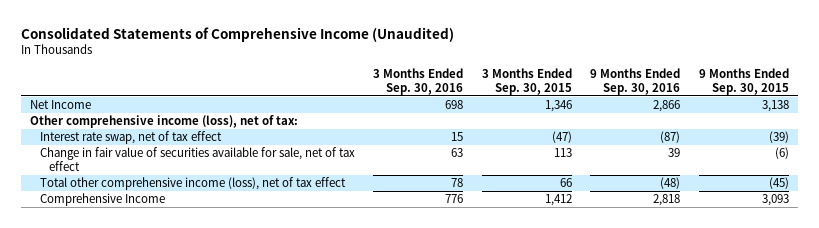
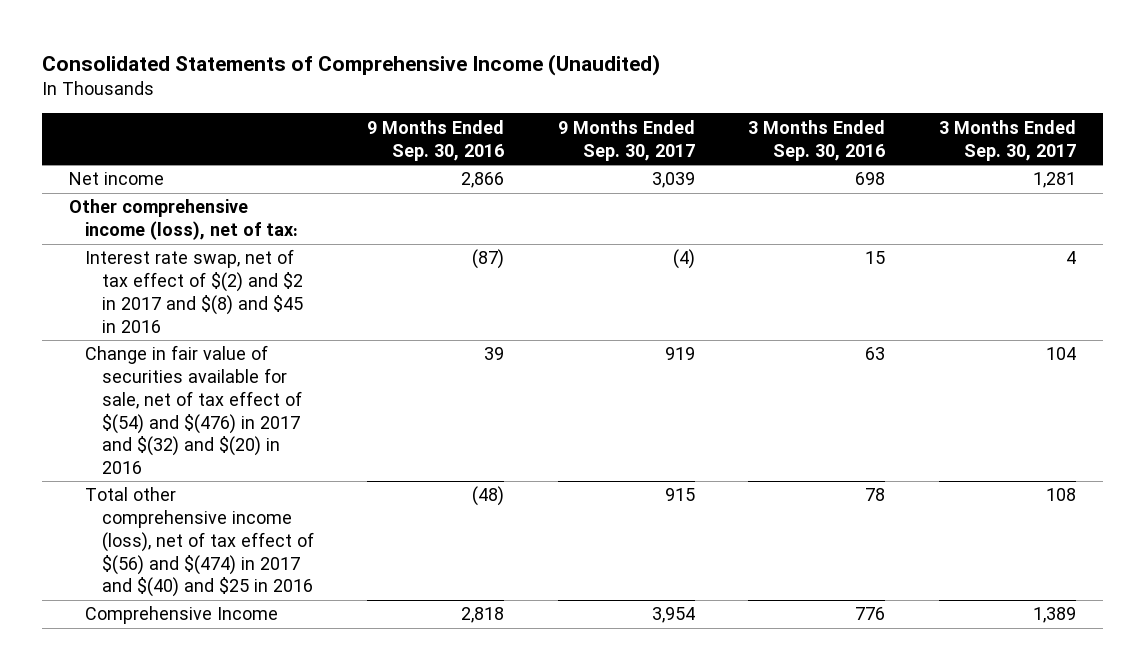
- | 3 Months Ended Sep. 30, 2016 | 3 Months Ended Sep. 30, 2015 | 9 Months Ended Sep. 30, 2016 | 9 Months Ended Sep. 30, 2015
+ | 9 Months Ended Sep. 30, 2016 | 9 Months Ended Sep. 30, 2017 | 3 Months Ended Sep. 30, 2016 | 3 Months Ended Sep. 30, 2017
- Net Income | 698 | 1,346 | 2,866 | 3,138
+ Net income | 2,866 | 3,039 | 698 | 1,281
- Interest rate swap, net of tax effect | 15 | (47) | (87) | (39)
- Change in fair value of securities available for sale, net of tax effect | 63 | 113 | 39 | (6)
- Total other comprehensive income (loss), net of tax effect | 78 | 66 | (48) | (45)
+ Interest rate swap, net of tax effect of $(2) and $2 in 2017 and $(8) and $45 in 2016 | (87) | (4) | 15 | 4
+ Change in fair value of securities available for sale, net of tax effect of $(54) and $(476) in 2017 and $(32) and $(20) in 2016 | 39 | 919 | 63 | 104
+ Total other comprehensive income (loss), net of tax effect of $(56) and $(474) in 2017 and $(40) and $25 in 2016 | (48) | 915 | 78 | 108

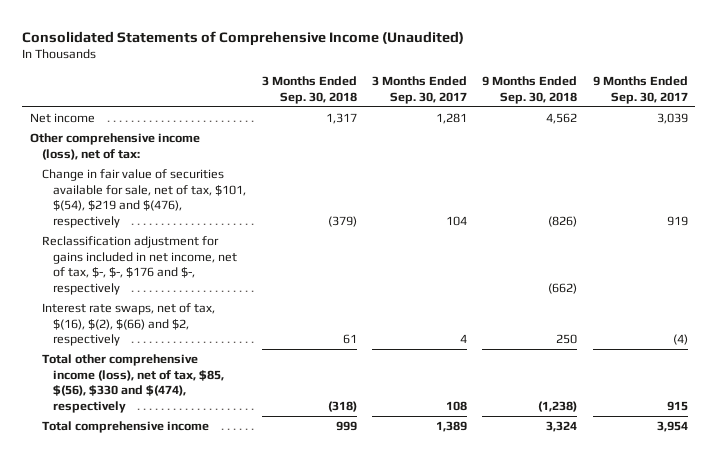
- | 9 Months Ended Sep. 30, 2016 | 9 Months Ended Sep. 30, 2017 | 3 Months Ended Sep. 30, 2016 | 3 Months Ended Sep. 30, 2017
+ | 3 Months Ended Sep. 30, 2018 | 3 Months Ended Sep. 30, 2017 | 9 Months Ended Sep. 30, 2018 | 9 Months Ended Sep. 30, 2017
- Interest rate swap, net of tax effect of $(2) and $2 in 2017 and $(8) and $45 in 2016 | (87) | (4) | 15 | 4
- Change in fair value of securities available for sale, net of tax effect of $(54) and $(476) in 2017 and $(32) and $(20) in 2016 | 39 | 919 | 63 | 104
- Total other comprehensive income (loss), net of tax effect of $(56) and $(474) in 2017 and $(40) and $25 in 2016 | (48) | 915 | 78 | 108
- Comprehensive Income | 2,818 | 3,954 | 776 | 1,389
+ Change in fair value of securities available for sale, net of tax, $101, $(54), $219 and $(476), respectively | (379) | 104 | (826) | 919
+ Reclassification adjustment for gains included in net income, net of tax, $-, $-, $176 and $-, respectively | | | (662) |
+ Interest rate swaps, net of tax, $(16), $(2), $(66) and $2, respectively | 61 | 4 | 250 | (4)
+ Total other comprehensive income (loss), net of tax, $85, $(56), $330 and $(474), respectively | (318) | 108 | (1,238) | 915
+ Total comprehensive income | 999 | 1,389 | 3,324 | 3,954

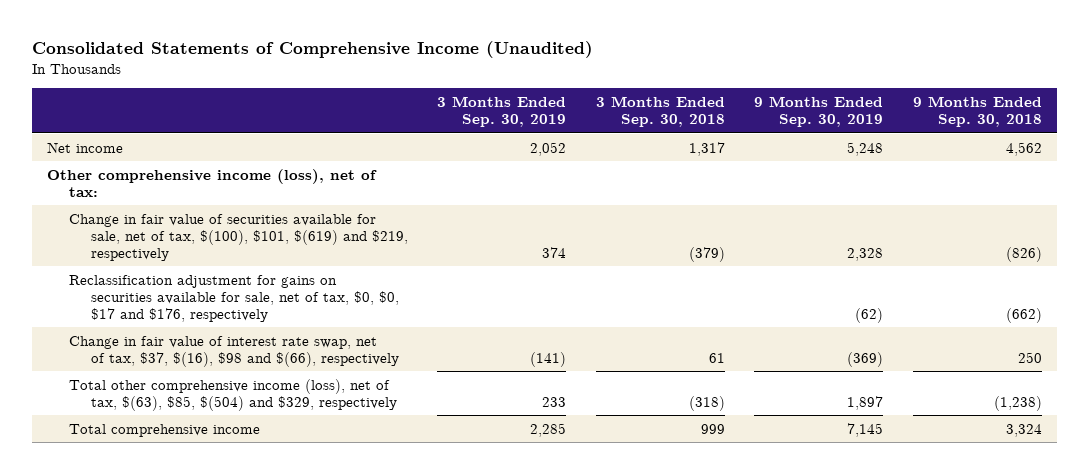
- | 3 Months Ended Sep. 30, 2018 | 3 Months Ended Sep. 30, 2017 | 9 Months Ended Sep. 30, 2018 | 9 Months Ended Sep. 30, 2017
+ | 3 Months Ended Sep. 30, 2019 | 3 Months Ended Sep. 30, 2018 | 9 Months Ended Sep. 30, 2019 | 9 Months Ended Sep. 30, 2018
- Change in fair value of securities available for sale, net of tax, $101, $(54), $219 and $(476), respectively | (379) | 104 | (826) | 919
- Reclassification adjustment for gains included in net income, net of tax, $-, $-, $176 and $-, respectively | | | (662) |
- Interest rate swaps, net of tax, $(16), $(2), $(66) and $2, respectively | 61 | 4 | 250 | (4)
- Total other comprehensive income (loss), net of tax, $85, $(56), $330 and $(474), respectively | (318) | 108 | (1,238) | 915
+ Change in fair value of securities available for sale, net of tax, $(100), $101, $(619) and $219, respectively | 374 | (379) | 2,328 | (826)
+ Reclassification adjustment for gains on securities available for sale, net of tax, $0, $0, $17 and $176, respectively | | | (62) | (662)
+ Change in fair value of interest rate swap, net of tax, $37, $(16), $98 and $(66), respectively | (141) | 61 | (369) | 250
+ Total other comprehensive income (loss), net of tax, $(63), $85, $(504) and $329, respectively | 233 | (318) | 1,897 | (1,238)

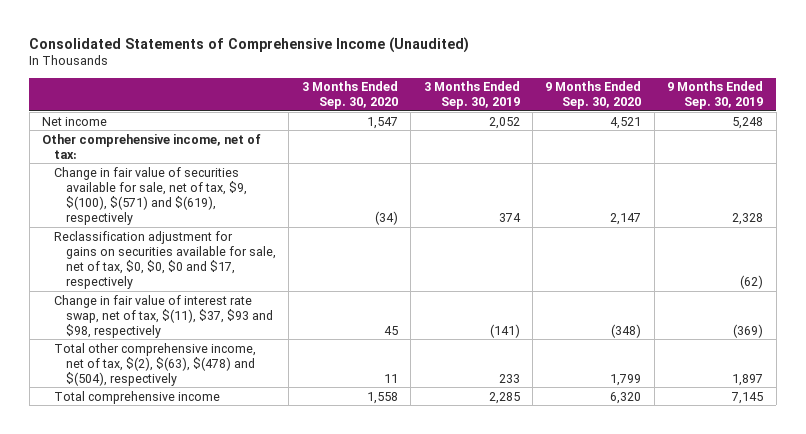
- | 3 Months Ended Sep. 30, 2019 | 3 Months Ended Sep. 30, 2018 | 9 Months Ended Sep. 30, 2019 | 9 Months Ended Sep. 30, 2018
+ | 3 Months Ended Sep. 30, 2020 | 3 Months Ended Sep. 30, 2019 | 9 Months Ended Sep. 30, 2020 | 9 Months Ended Sep. 30, 2019
- Other comprehensive income (loss), net of tax:
- Change in fair value of securities available for sale, net of tax, $(100), $101, $(619) and $219, respectively | 374 | (379) | 2,328 | (826)
- Reclassification adjustment for gains on securities available for sale, net of tax, $0, $0, $17 and $176, respectively | | | (62) | (662)
- Change in fair value of interest rate swap, net of tax, $37, $(16), $98 and $(66), respectively | (141) | 61 | (369) | 250
- Total other comprehensive income (loss), net of tax, $(63), $85, $(504) and $329, respectively | 233 | (318) | 1,897 | (1,238)
+ Other comprehensive income, net of tax:
+ Change in fair value of securities available for sale, net of tax, $9, $(100), $(571) and $(619), respectively | (34) | 374 | 2,147 | 2,328
+ Reclassification adjustment for gains on securities available for sale, net of tax, $0, $0, $0 and $17, respectively | | | | (62)
+ Change in fair value of interest rate swap, net of tax, $(11), $37, $93 and $98, respectively | 45 | (141) | (348) | (369)
+ Total other comprehensive income, net of tax, $(2), $(63), $(478) and $(504), respectively | 11 | 233 | 1,799 | 1,897

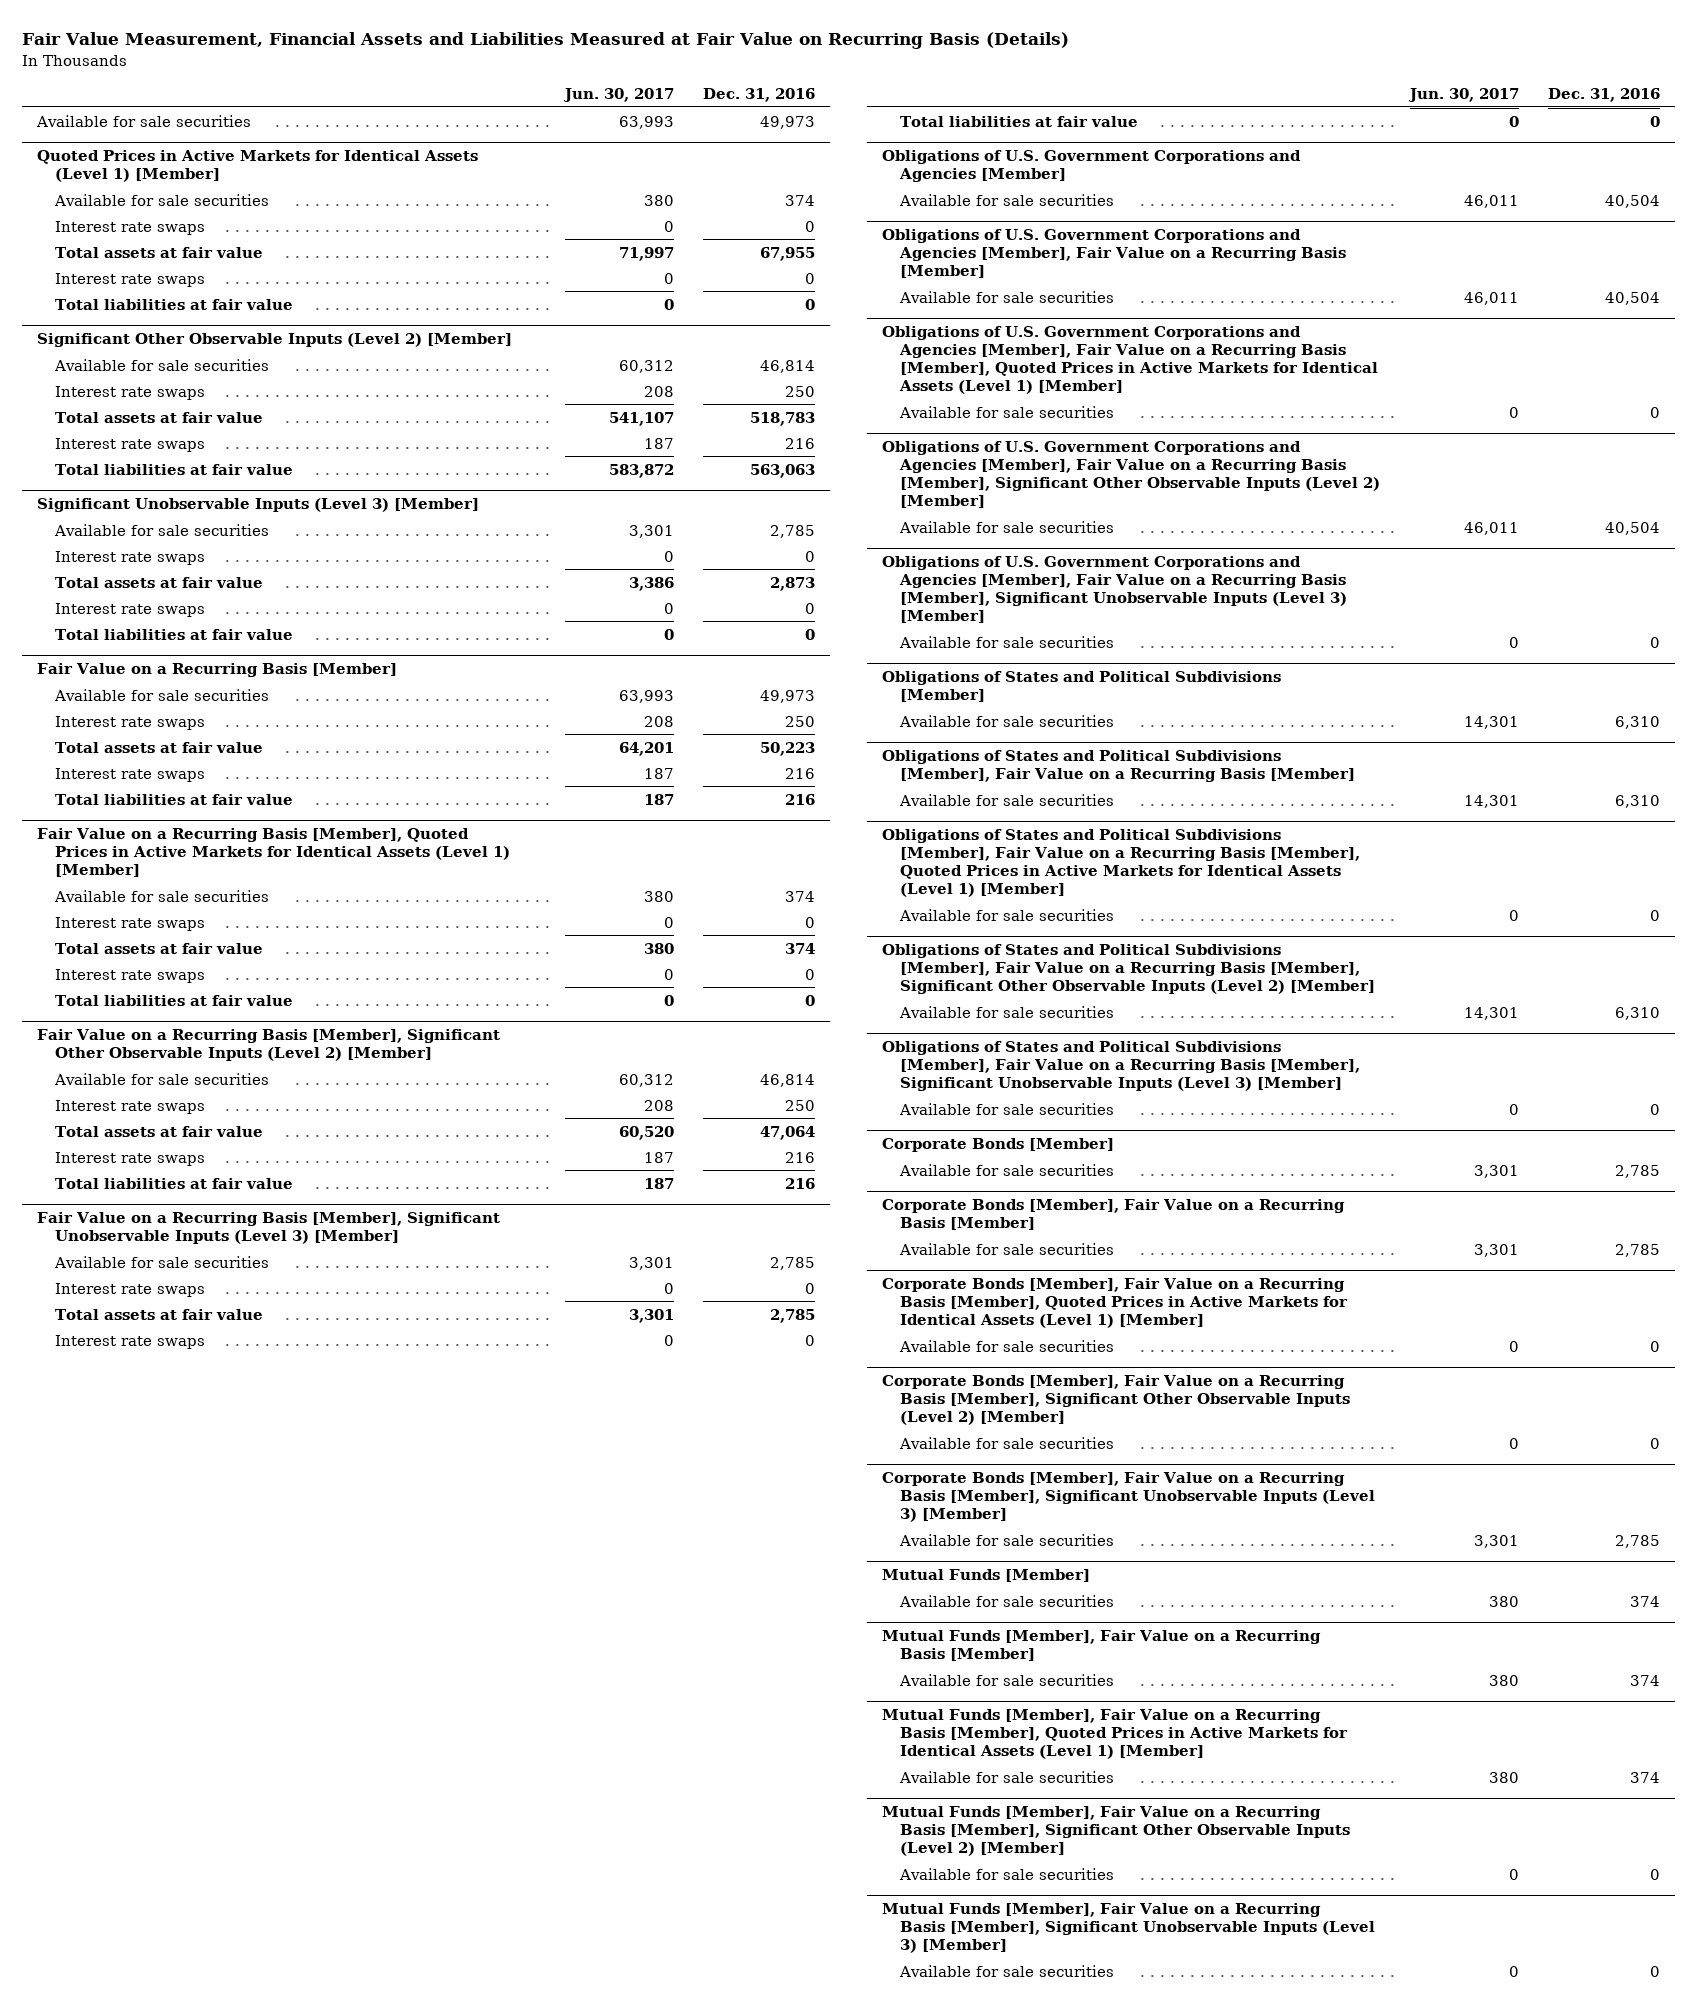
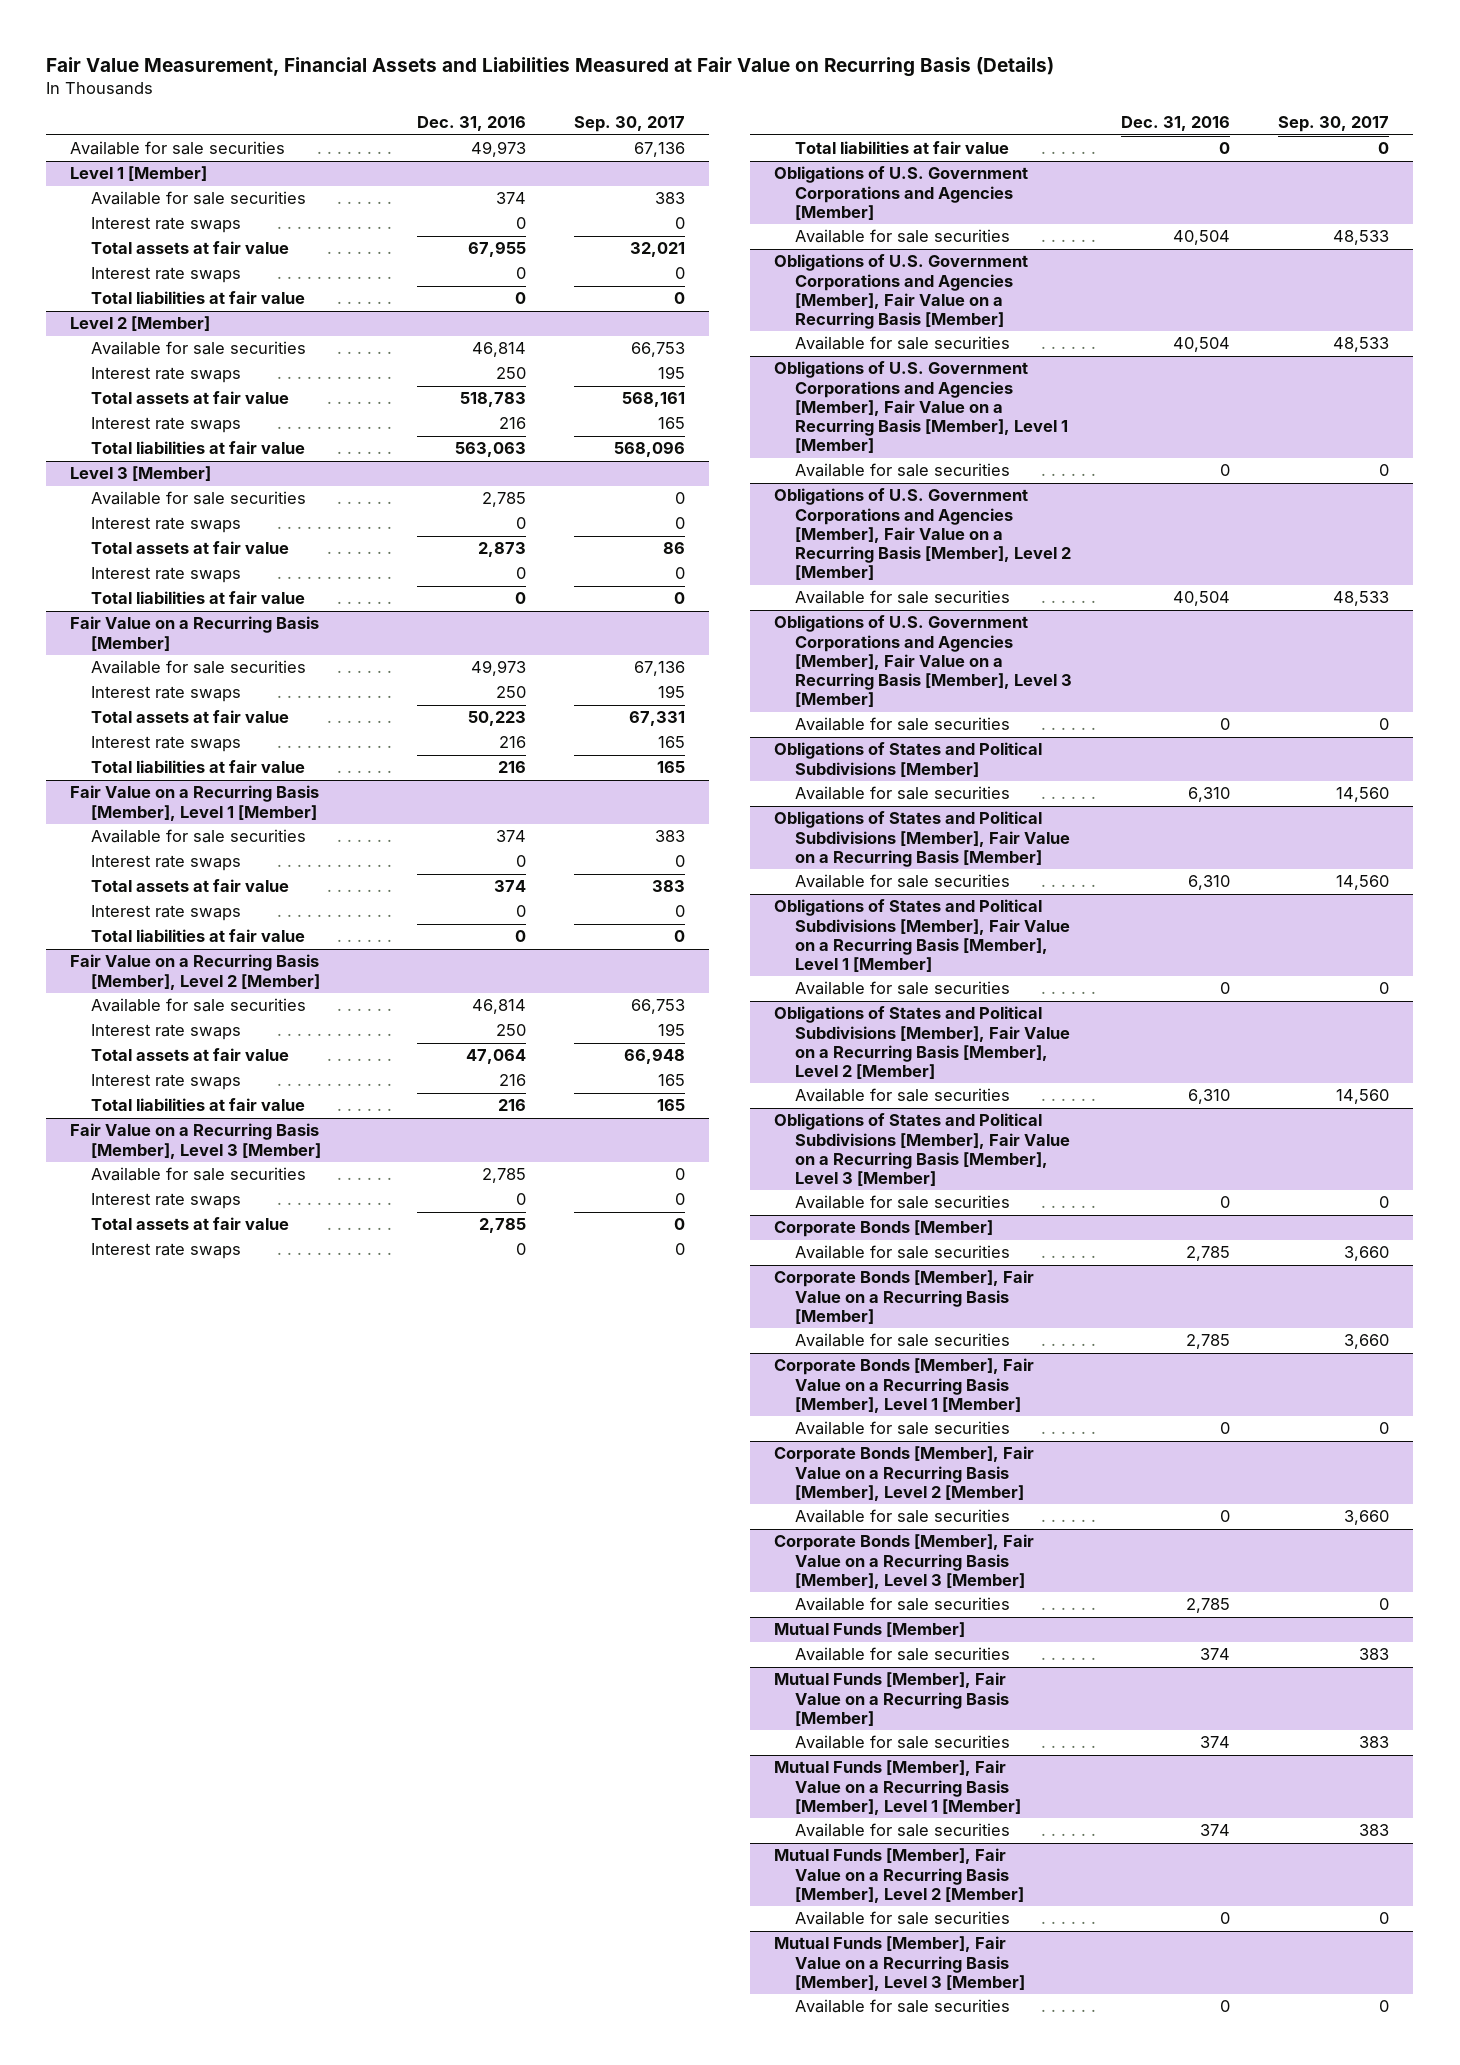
- | Jun. 30, 2017 | Dec. 31, 2016
+ | Dec. 31, 2016 | Sep. 30, 2017
- Quoted Prices in Active Markets for Identical Assets (Level 1) [Member]
+ Level 1 [Member]
- Significant Other Observable Inputs (Level 2) [Member]
+ Level 2 [Member]
- Significant Unobservable Inputs (Level 3) [Member]
+ Level 3 [Member]
- Fair Value on a Recurring Basis [Member], Quoted Prices in Active Markets for Identical Assets (Level 1) [Member]
+ Fair Value on a Recurring Basis [Member], Level 1 [Member]
- Fair Value on a Recurring Basis [Member], Significant Other Observable Inputs (Level 2) [Member]
+ Fair Value on a Recurring Basis [Member], Level 2 [Member]
- Fair Value on a Recurring Basis [Member], Significant Unobservable Inputs (Level 3) [Member]
+ Fair Value on a Recurring Basis [Member], Level 3 [Member]
- Obligations of U.S. Government Corporations and Agencies [Member], Fair Value on a Recurring Basis [Member], Quoted Prices in Active Markets for Identical Assets (Level 1) [Member]
+ Obligations of U.S. Government Corporations and Agencies [Member], Fair Value on a Recurring Basis [Member], Level 1 [Member]
- Obligations of U.S. Government Corporations and Agencies [Member], Fair Value on a Recurring Basis [Member], Significant Other Observable Inputs (Level 2) [Member]
+ Obligations of U.S. Government Corporations and Agencies [Member], Fair Value on a Recurring Basis [Member], Level 2 [Member]
- Obligations of U.S. Government Corporations and Agencies [Member], Fair Value on a Recurring Basis [Member], Significant Unobservable Inputs (Level 3) [Member]
+ Obligations of U.S. Government Corporations and Agencies [Member], Fair Value on a Recurring Basis [Member], Level 3 [Member]
- Obligations of States and Political Subdivisions [Member], Fair Value on a Recurring Basis [Member], Quoted Prices in Active Markets for Identical Assets (Level 1) [Member]
+ Obligations of States and Political Subdivisions [Member], Fair Value on a Recurring Basis [Member], Level 1 [Member]
- Obligations of States and Political Subdivisions [Member], Fair Value on a Recurring Basis [Member], Significant Other Observable Inputs (Level 2) [Member]
+ Obligations of States and Political Subdivisions [Member], Fair Value on a Recurring Basis [Member], Level 2 [Member]
- Obligations of States and Political Subdivisions [Member], Fair Value on a Recurring Basis [Member], Significant Unobservable Inputs (Level 3) [Member]
+ Obligations of States and Political Subdivisions [Member], Fair Value on a Recurring Basis [Member], Level 3 [Member]
- Corporate Bonds [Member], Fair Value on a Recurring Basis [Member], Quoted Prices in Active Markets for Identical Assets (Level 1) [Member]
+ Corporate Bonds [Member], Fair Value on a Recurring Basis [Member], Level 1 [Member]
- Corporate Bonds [Member], Fair Value on a Recurring Basis [Member], Significant Other Observable Inputs (Level 2) [Member]
+ Corporate Bonds [Member], Fair Value on a Recurring Basis [Member], Level 2 [Member]
- Corporate Bonds [Member], Fair Value on a Recurring Basis [Member], Significant Unobservable Inputs (Level 3) [Member]
+ Corporate Bonds [Member], Fair Value on a Recurring Basis [Member], Level 3 [Member]
- Mutual Funds [Member], Fair Value on a Recurring Basis [Member], Quoted Prices in Active Markets for Identical Assets (Level 1) [Member]
+ Mutual Funds [Member], Fair Value on a Recurring Basis [Member], Level 1 [Member]
- Mutual Funds [Member], Fair Value on a Recurring Basis [Member], Significant Other Observable Inputs (Level 2) [Member]
+ Mutual Funds [Member], Fair Value on a Recurring Basis [Member], Level 2 [Member]
- Mutual Funds [Member], Fair Value on a Recurring Basis [Member], Significant Unobservable Inputs (Level 3) [Member]
+ Mutual Funds [Member], Fair Value on a Recurring Basis [Member], Level 3 [Member]

